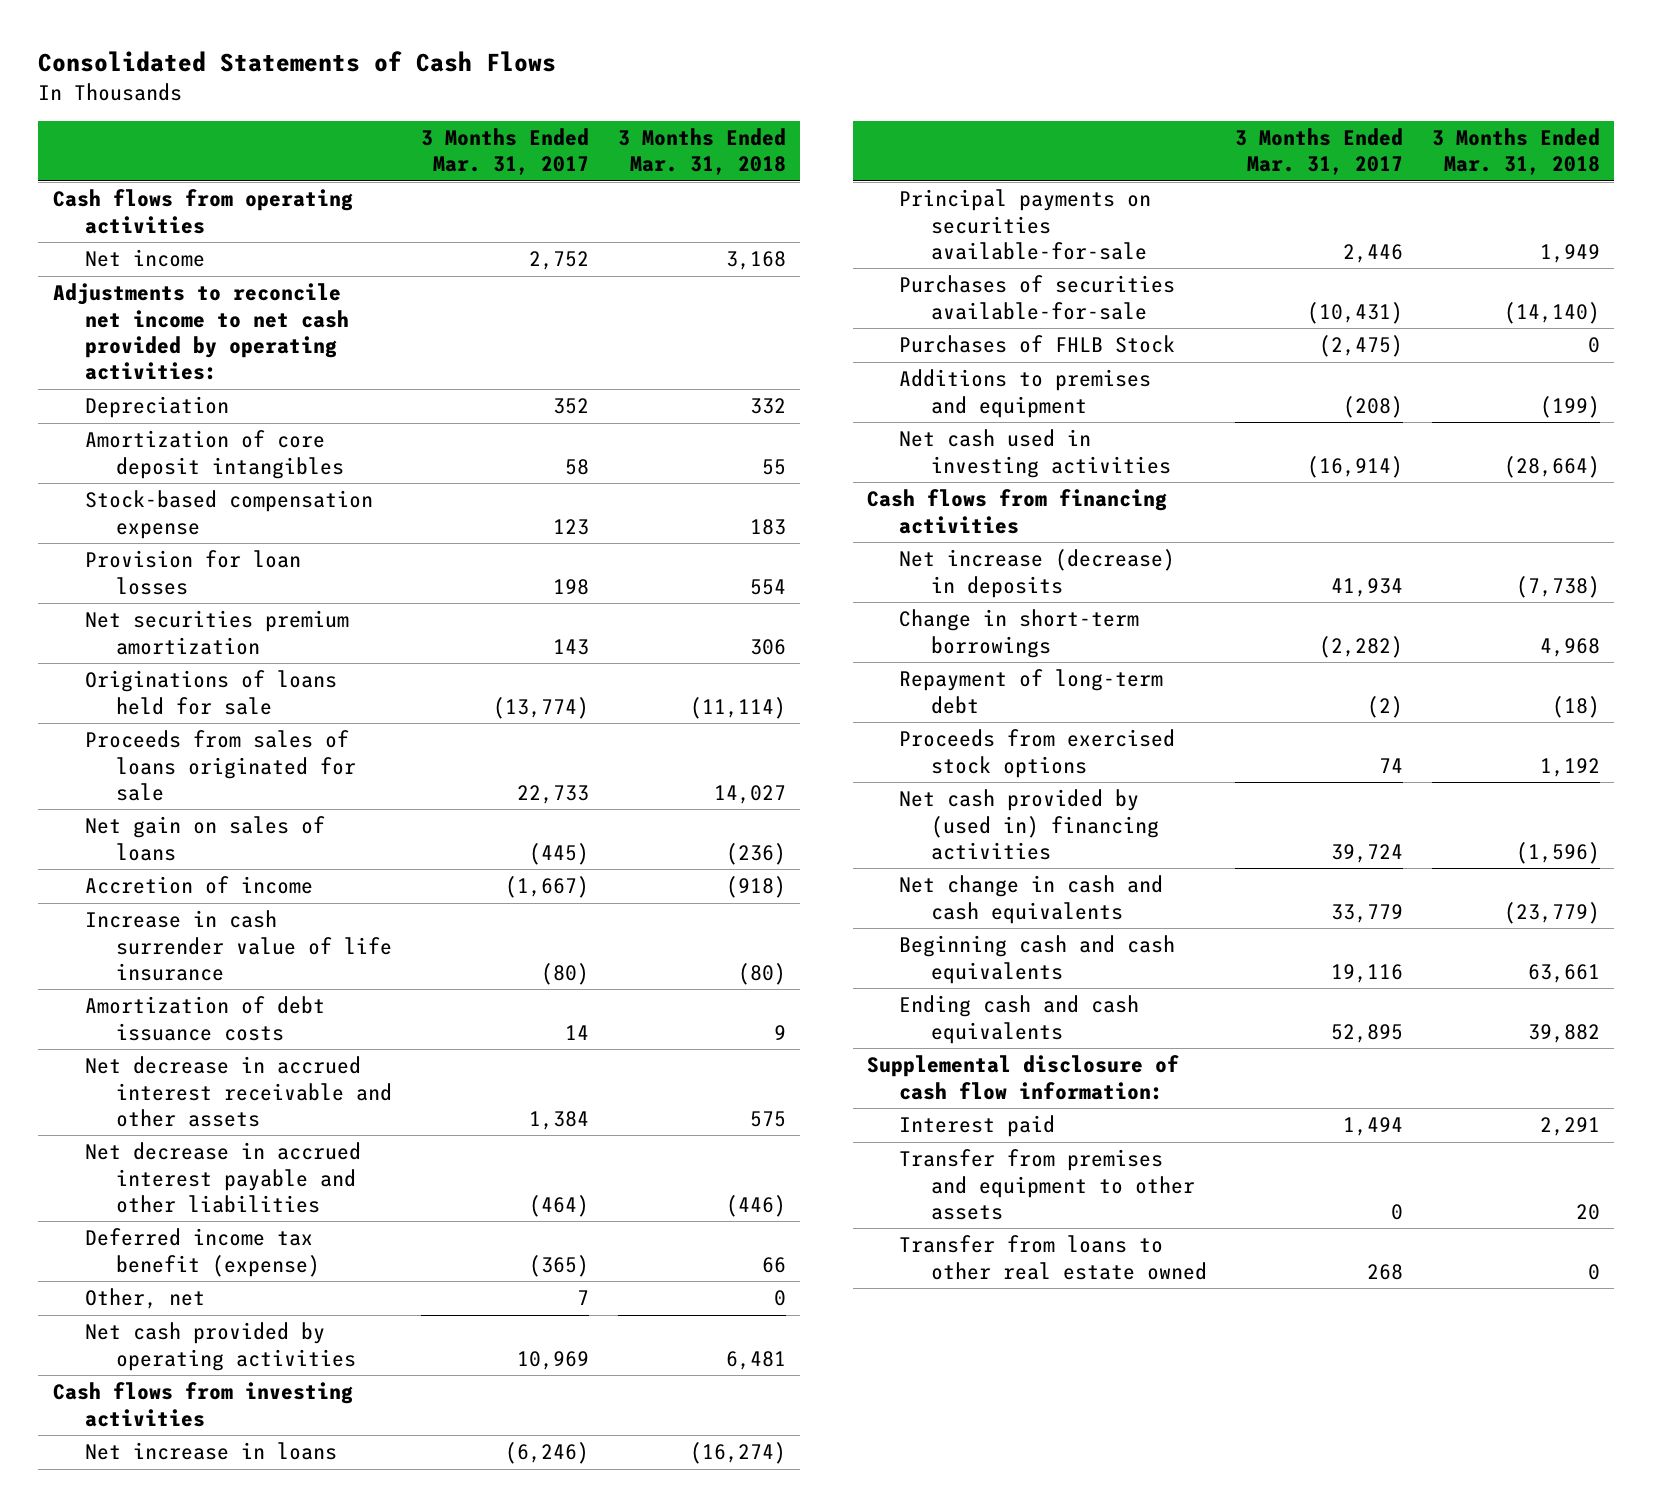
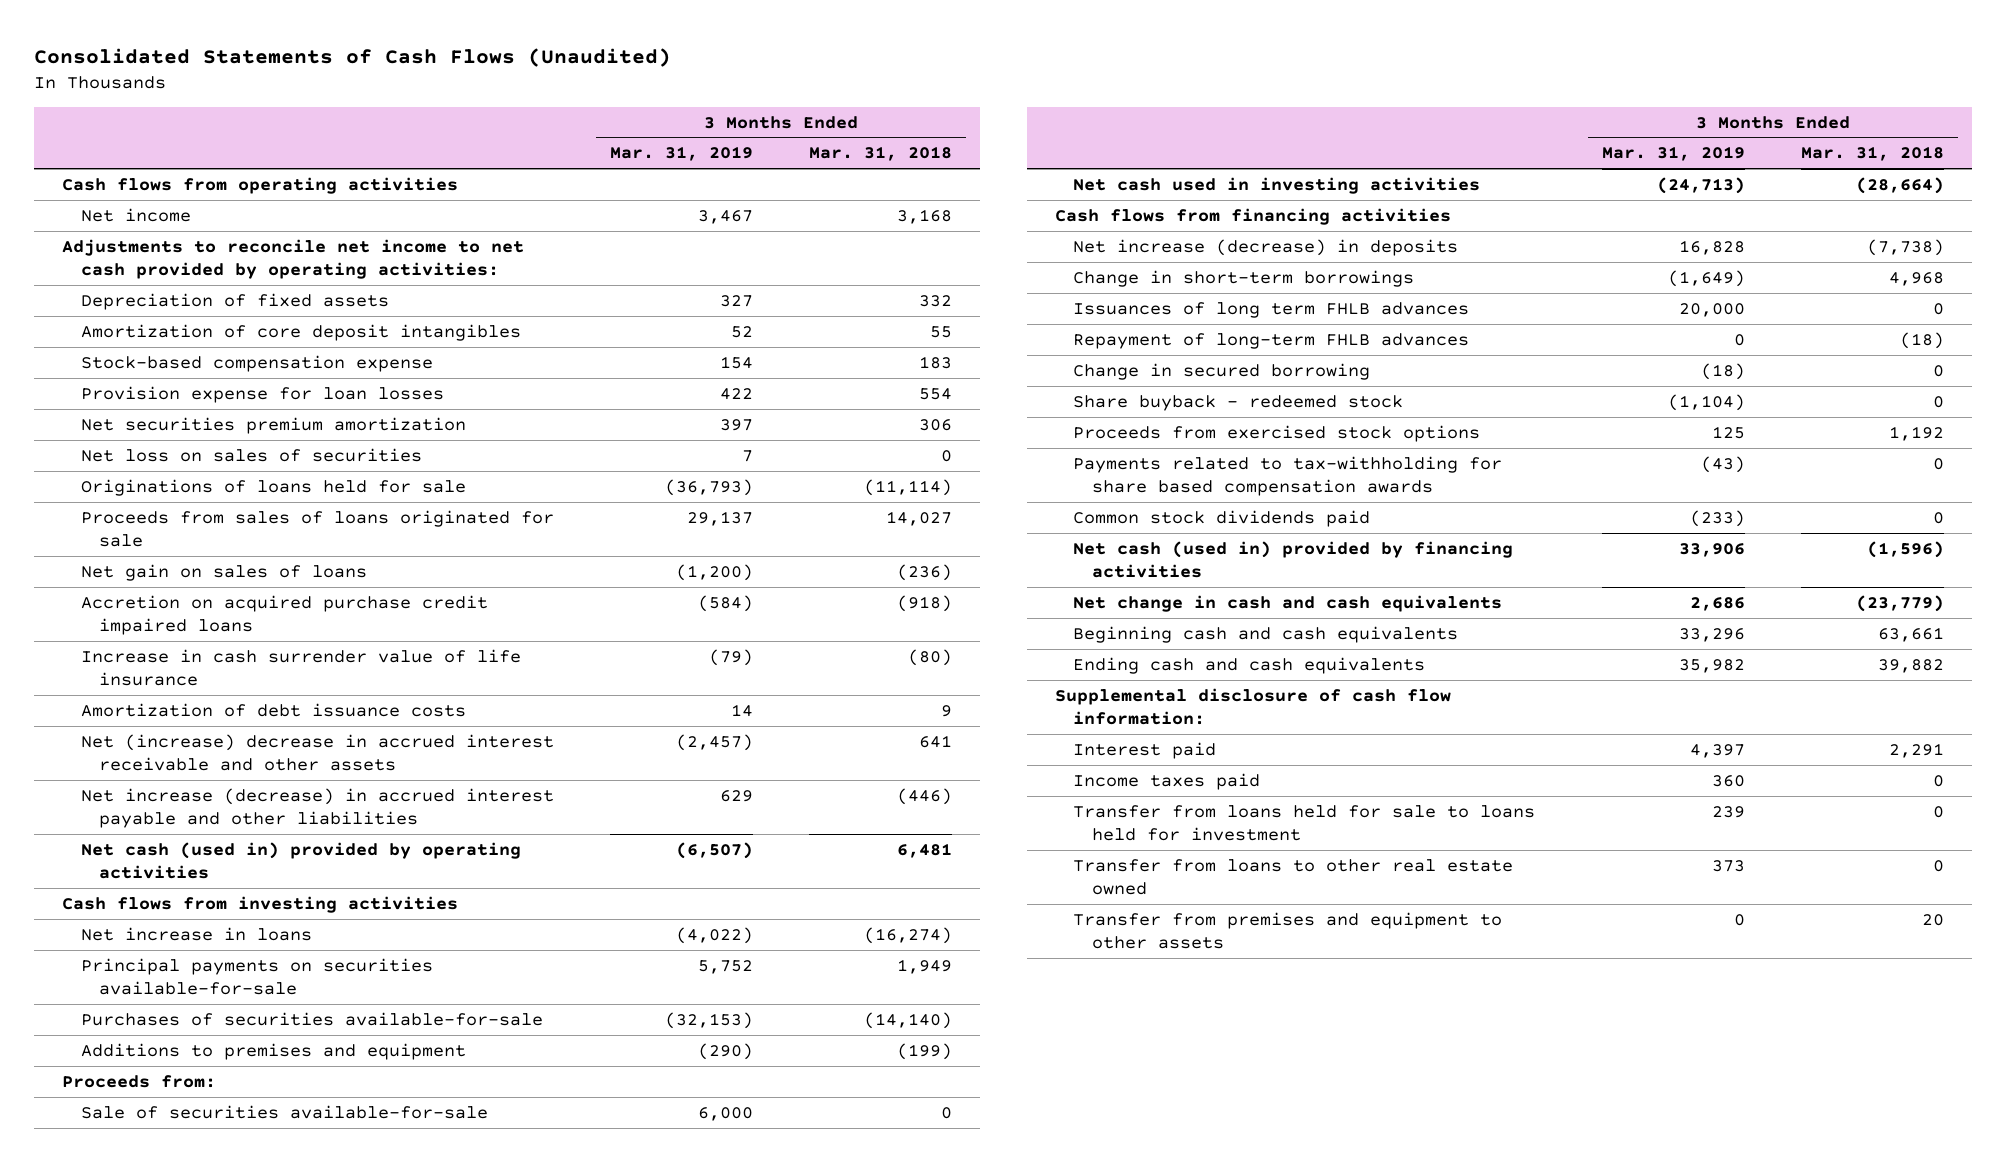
- Consolidated Statements of Cash Flows
+ Consolidated Statements of Cash Flows (Unaudited)
- | 3 Months Ended Mar. 31, 2017 | 3 Months Ended Mar. 31, 2018
+ | 3 Months Ended Mar. 31, 2019 | 3 Months Ended Mar. 31, 2018
- Depreciation | 352 | 332
+ Depreciation of fixed assets | 327 | 332
- Provision for loan losses | 198 | 554
+ Provision expense for loan losses | 422 | 554
+ Net loss on sales of securities | 7 | 0
- Accretion of income | (1,667) | (918)
+ Accretion on acquired purchase credit impaired loans | (584) | (918)
- Net decrease in accrued interest receivable and other assets | 1,384 | 575
- Net decrease in accrued interest payable and other liabilities | (464) | (446)
- Deferred income tax benefit (expense) | (365) | 66
- Other, net | 7 | 0
- Net cash provided by operating activities | 10,969 | 6,481
+ Net (increase) decrease in accrued interest receivable and other assets | (2,457) | 641
+ Net increase (decrease) in accrued interest payable and other liabilities | 629 | (446)
+ Net cash (used in) provided by operating activities | (6,507) | 6,481
- Purchases of FHLB Stock | (2,475) | 0
+ Proceeds from:
+ Sale of securities available-for-sale | 6,000 | 0
- Repayment of long-term debt | (2) | (18)
+ Issuances of long term FHLB advances | 20,000 | 0
+ Repayment of long-term FHLB advances | 0 | (18)
+ Change in secured borrowing | (18) | 0
+ Share buyback - redeemed stock | (1,104) | 0
- Net cash provided by (used in) financing activities | 39,724 | (1,596)
+ Payments related to tax-withholding for share based compensation awards | (43) | 0
+ Common stock dividends paid | (233) | 0
+ Net cash (used in) provided by financing activities | 33,906 | (1,596)
+ Income taxes paid | 360 | 0
+ Transfer from loans held for sale to loans held for investment | 239 | 0
moved down: Transfer from premises and equipment to other assets | 0 | 20

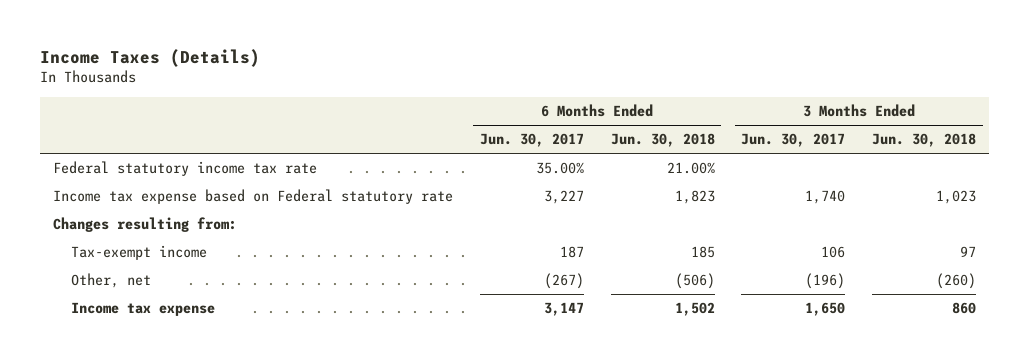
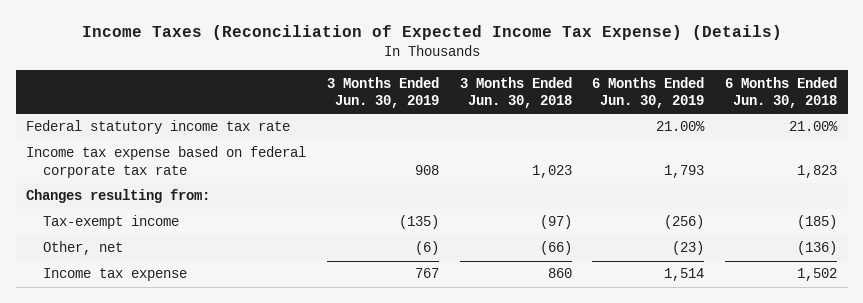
- Income Taxes (Details)
+ Income Taxes (Reconciliation of Expected Income Tax Expense) (Details)
- | 6 Months Ended Jun. 30, 2017 | 6 Months Ended Jun. 30, 2018 | 3 Months Ended Jun. 30, 2017 | 3 Months Ended Jun. 30, 2018
+ | 3 Months Ended Jun. 30, 2019 | 3 Months Ended Jun. 30, 2018 | 6 Months Ended Jun. 30, 2019 | 6 Months Ended Jun. 30, 2018
- Income tax expense based on Federal statutory rate | 3,227 | 1,823 | 1,740 | 1,023
+ Income tax expense based on federal corporate tax rate | 908 | 1,023 | 1,793 | 1,823
- Tax-exempt income | 187 | 185 | 106 | 97
- Other, net | (267) | (506) | (196) | (260)
+ Tax-exempt income | (135) | (97) | (256) | (185)
+ Other, net | (6) | (66) | (23) | (136)

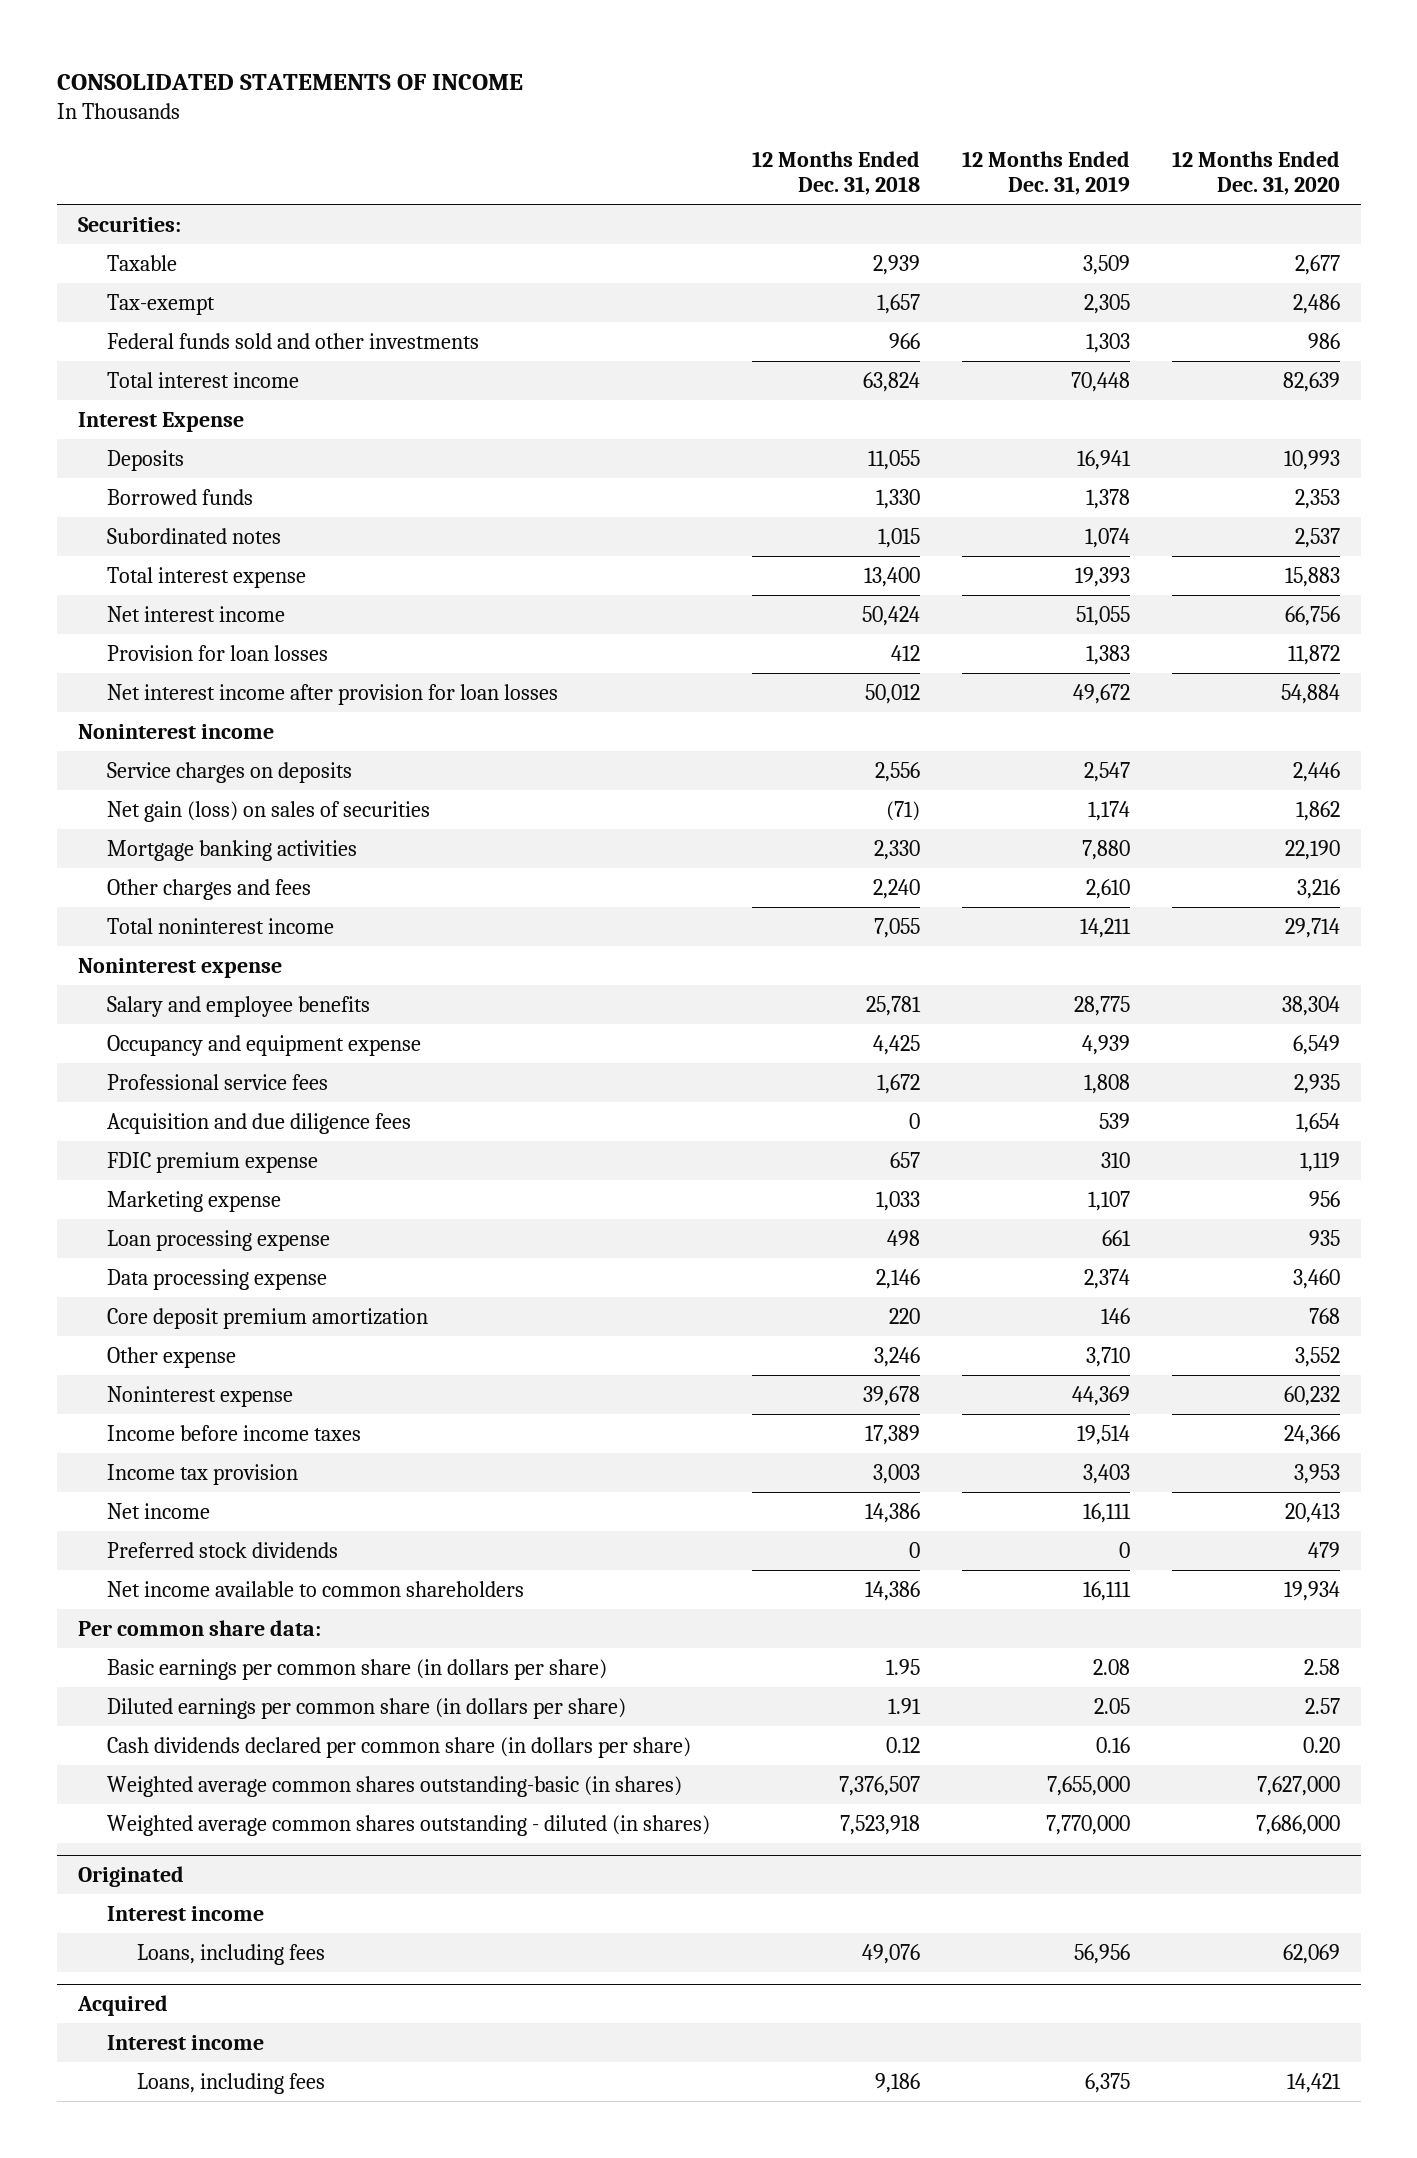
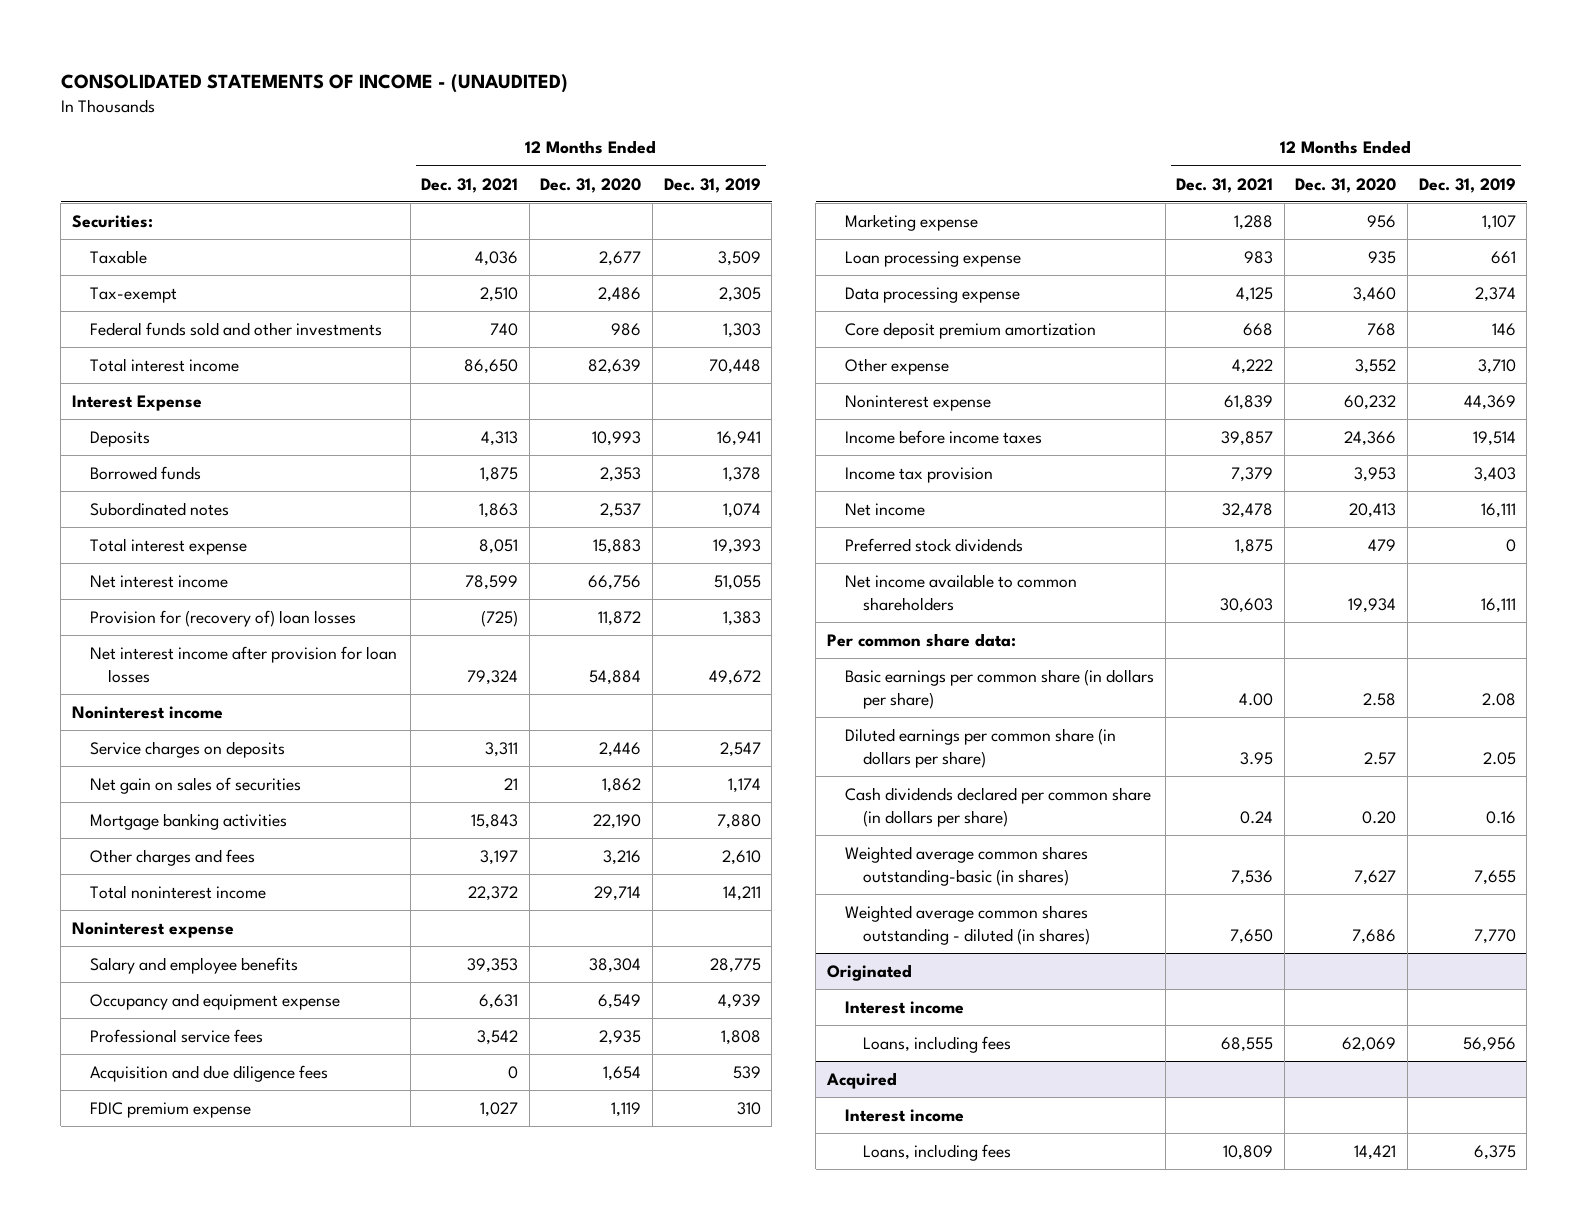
- CONSOLIDATED STATEMENTS OF INCOME
+ CONSOLIDATED STATEMENTS OF INCOME - (UNAUDITED)
- | 12 Months Ended Dec. 31, 2018 | 12 Months Ended Dec. 31, 2019 | 12 Months Ended Dec. 31, 2020
+ | 12 Months Ended Dec. 31, 2021 | 12 Months Ended Dec. 31, 2020 | 12 Months Ended Dec. 31, 2019
- Provision for loan losses | 412 | 1,383 | 11,872
+ Provision for (recovery of) loan losses | (725) | 11,872 | 1,383
- Net gain (loss) on sales of securities | (71) | 1,174 | 1,862
+ Net gain on sales of securities | 21 | 1,862 | 1,174
- Weighted average common shares outstanding-basic (in shares) | 7,376,507 | 7,655,000 | 7,627,000
- Weighted average common shares outstanding - diluted (in shares) | 7,523,918 | 7,770,000 | 7,686,000
+ Weighted average common shares outstanding-basic (in shares) | 7,536 | 7,627 | 7,655
+ Weighted average common shares outstanding - diluted (in shares) | 7,650 | 7,686 | 7,770

